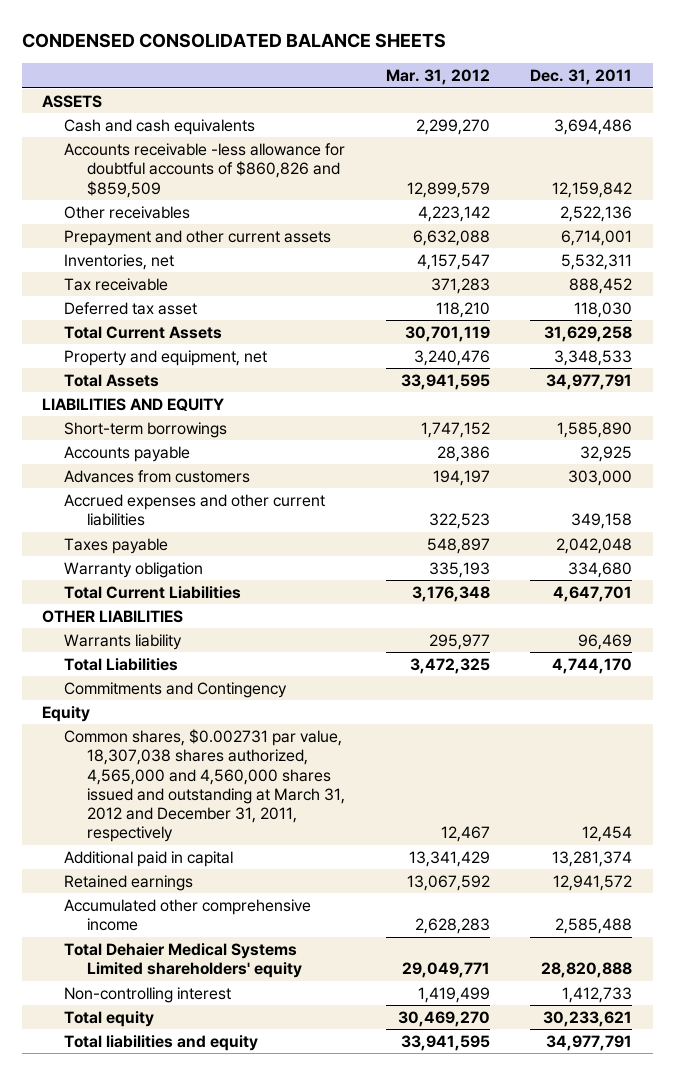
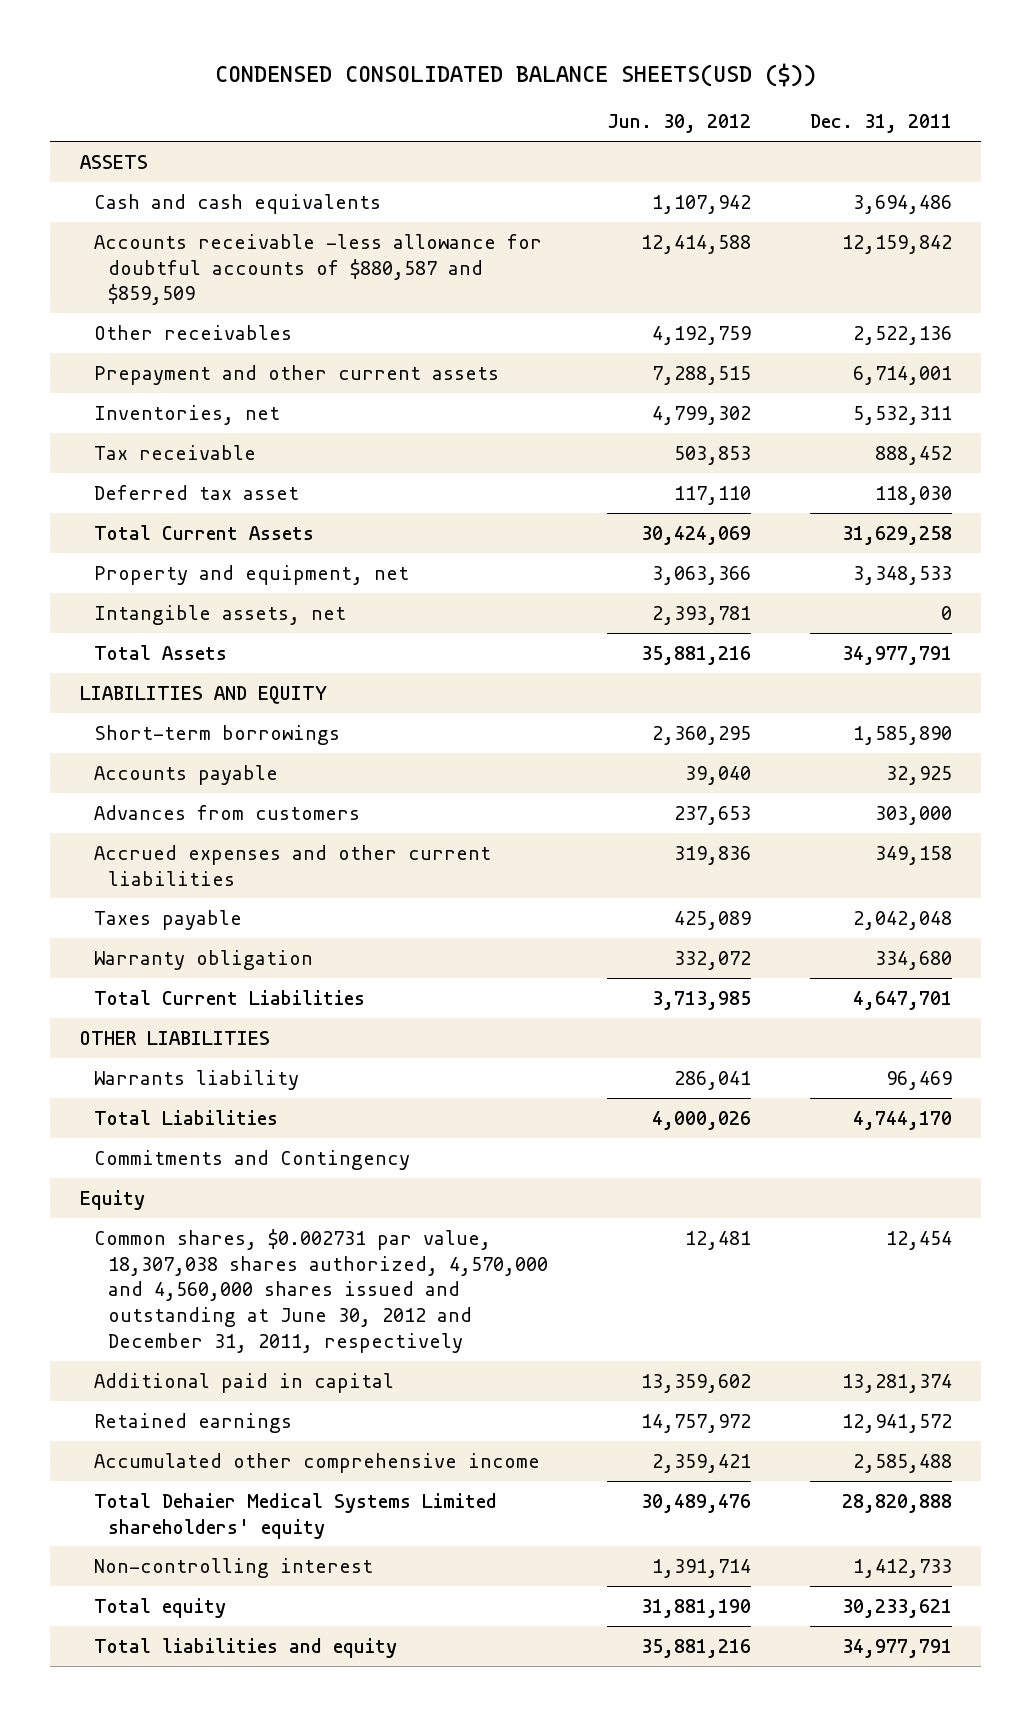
- CONDENSED CONSOLIDATED BALANCE SHEETS
+ CONDENSED CONSOLIDATED BALANCE SHEETS(USD ($))
- | Mar. 31, 2012 | Dec. 31, 2011
+ | Jun. 30, 2012 | Dec. 31, 2011
- Accounts receivable -less allowance for doubtful accounts of $860,826 and $859,509 | 12,899,579 | 12,159,842
+ Accounts receivable -less allowance for doubtful accounts of $880,587 and $859,509 | 12,414,588 | 12,159,842
+ Intangible assets, net | 2,393,781 | 0
- Common shares, $0.002731 par value, 18,307,038 shares authorized, 4,565,000 and 4,560,000 shares issued and outstanding at March 31, 2012 and December 31, 2011, respectively | 12,467 | 12,454
+ Common shares, $0.002731 par value, 18,307,038 shares authorized, 4,570,000 and 4,560,000 shares issued and outstanding at June 30, 2012 and December 31, 2011, respectively | 12,481 | 12,454

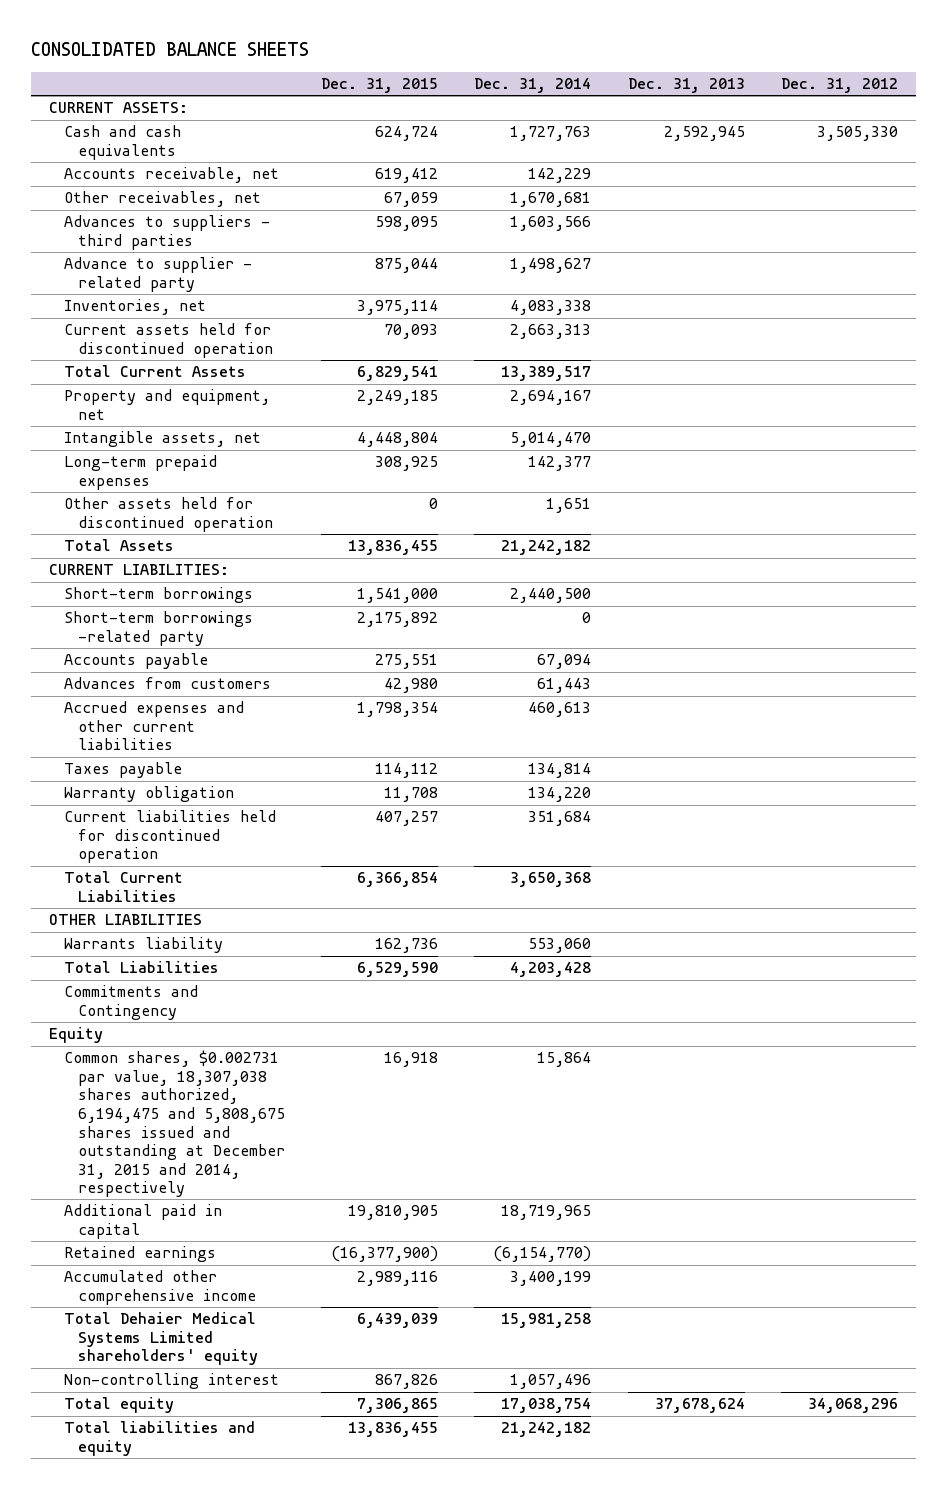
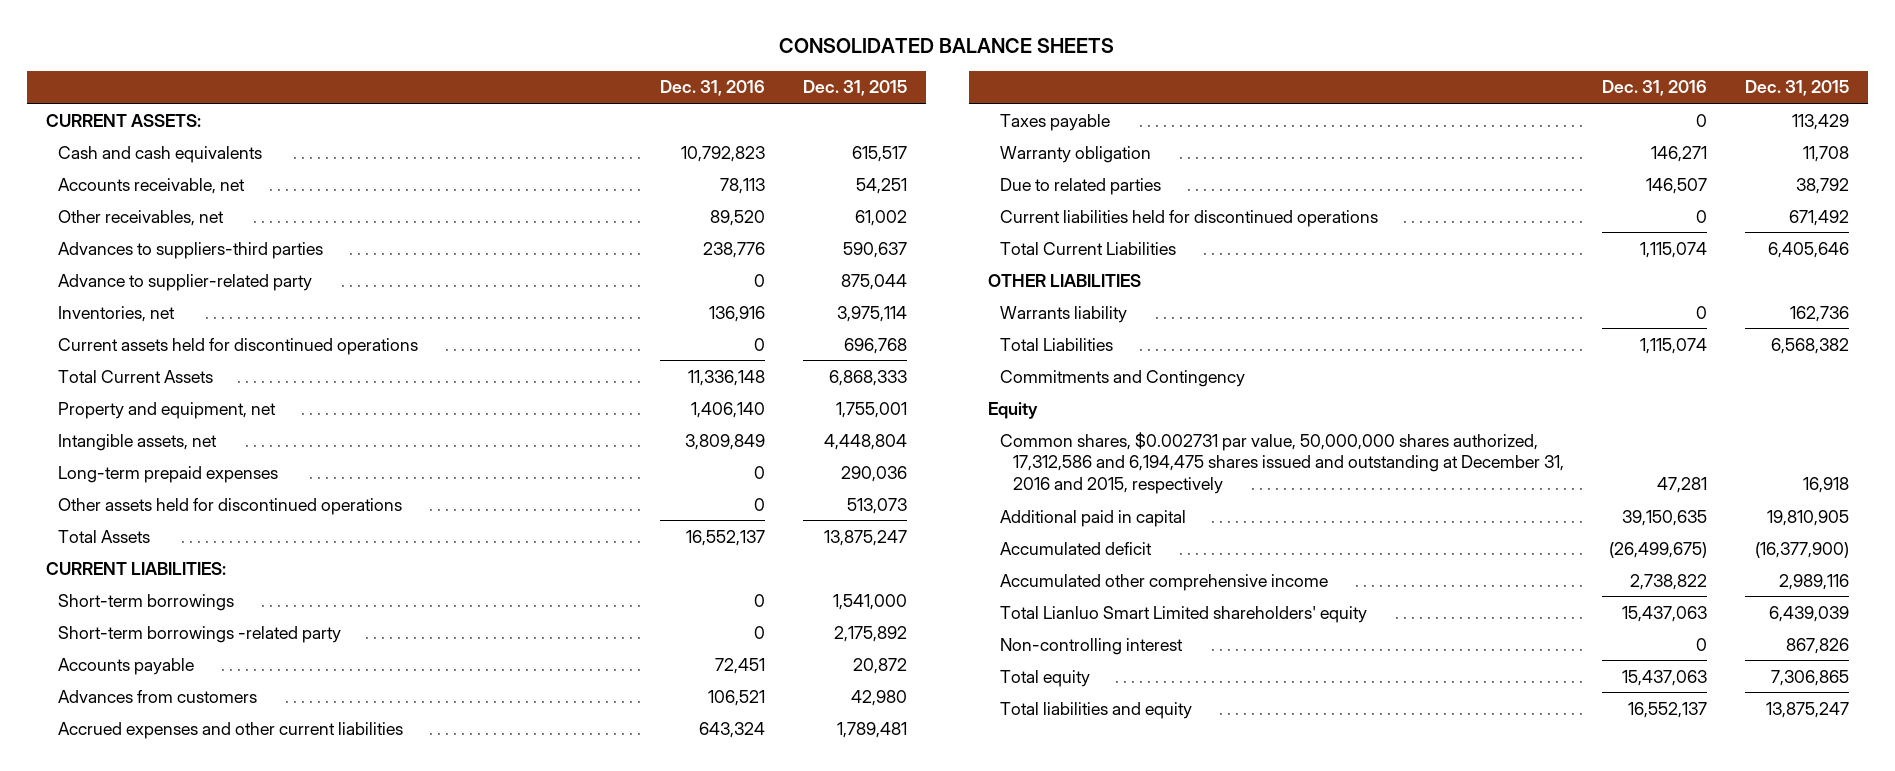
- | Dec. 31, 2015 | Dec. 31, 2014 | Dec. 31, 2013 | Dec. 31, 2012
+ | Dec. 31, 2016 | Dec. 31, 2015
- Cash and cash equivalents | 624,724 | 1,727,763 | 2,592,945 | 3,505,330
- Accounts receivable, net | 619,412 | 142,229 | |
- Other receivables, net | 67,059 | 1,670,681 | |
- Advances to suppliers - third parties | 598,095 | 1,603,566 | |
- Advance to supplier - related party | 875,044 | 1,498,627 | |
+ Cash and cash equivalents | 10,792,823 | 615,517
+ Accounts receivable, net | 78,113 | 54,251
+ Other receivables, net | 89,520 | 61,002
+ Advances to suppliers-third parties | 238,776 | 590,637
+ Advance to supplier-related party | 0 | 875,044
- Current assets held for discontinued operation | 70,093 | 2,663,313 | |
- Total Current Assets | 6,829,541 | 13,389,517 | |
- Property and equipment, net | 2,249,185 | 2,694,167 | |
+ Current assets held for discontinued operations | 0 | 696,768
+ Total Current Assets | 11,336,148 | 6,868,333
+ Property and equipment, net | 1,406,140 | 1,755,001
- Long-term prepaid expenses | 308,925 | 142,377 | |
- Other assets held for discontinued operation | 0 | 1,651 | |
- Total Assets | 13,836,455 | 21,242,182 | |
+ Long-term prepaid expenses | 0 | 290,036
+ Other assets held for discontinued operations | 0 | 513,073
+ Total Assets | 16,552,137 | 13,875,247
- Accounts payable | 275,551 | 67,094 | |
+ Accounts payable | 72,451 | 20,872
- Accrued expenses and other current liabilities | 1,798,354 | 460,613 | |
- Taxes payable | 114,112 | 134,814 | |
+ Accrued expenses and other current liabilities | 643,324 | 1,789,481
+ Taxes payable | 0 | 113,429
- Current liabilities held for discontinued operation | 407,257 | 351,684 | |
- Total Current Liabilities | 6,366,854 | 3,650,368 | |
+ Due to related parties | 146,507 | 38,792
+ Current liabilities held for discontinued operations | 0 | 671,492
+ Total Current Liabilities | 1,115,074 | 6,405,646
- Total Liabilities | 6,529,590 | 4,203,428 | |
+ Total Liabilities | 1,115,074 | 6,568,382
- Common shares, $0.002731 par value, 18,307,038 shares authorized, 6,194,475 and 5,808,675 shares issued and outstanding at December 31, 2015 and 2014, respectively | 16,918 | 15,864 | |
+ Common shares, $0.002731 par value, 50,000,000 shares authorized, 17,312,586 and 6,194,475 shares issued and outstanding at December 31, 2016 and 2015, respectively | 47,281 | 16,918
- Retained earnings | (16,377,900) | (6,154,770) | |
+ Accumulated deficit | (26,499,675) | (16,377,900)
- Total Dehaier Medical Systems Limited shareholders' equity | 6,439,039 | 15,981,258 | |
+ Total Lianluo Smart Limited shareholders' equity | 15,437,063 | 6,439,039
- Total liabilities and equity | 13,836,455 | 21,242,182 | |
+ Total liabilities and equity | 16,552,137 | 13,875,247

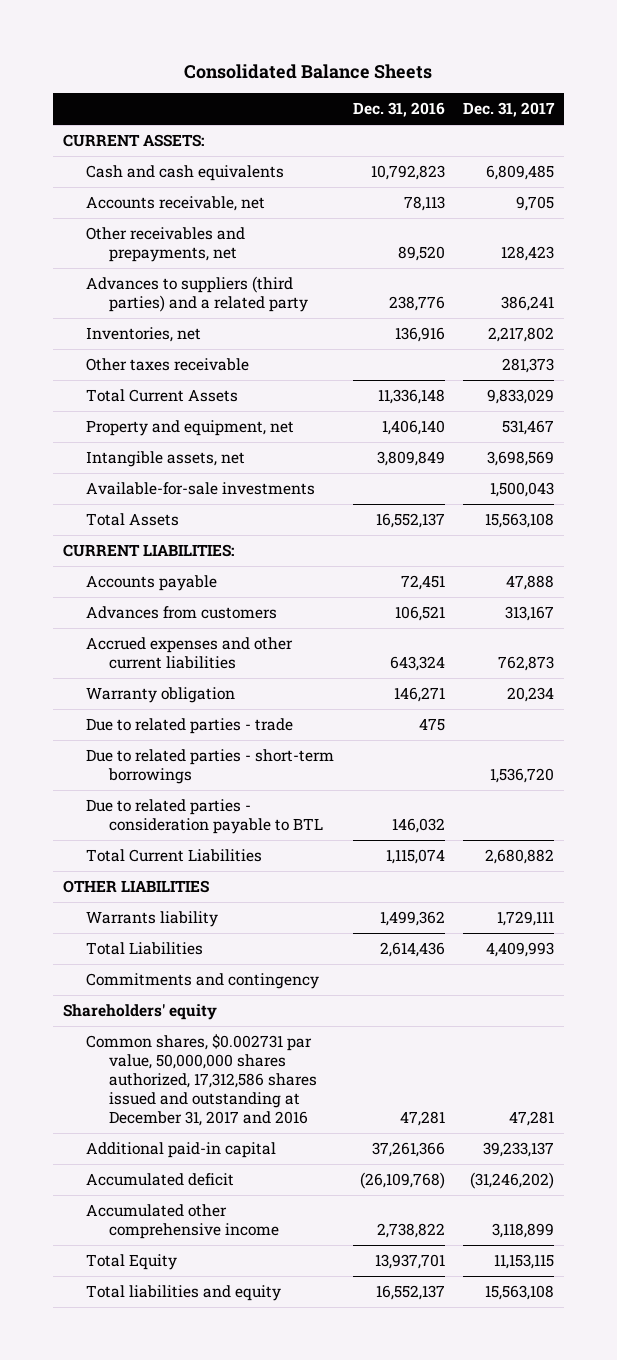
- CONSOLIDATED BALANCE SHEETS
+ Consolidated Balance Sheets
- | Dec. 31, 2016 | Dec. 31, 2015
+ | Dec. 31, 2016 | Dec. 31, 2017
- Other receivables, net | 89,520 | 61,002
- Advances to suppliers-third parties | 238,776 | 590,637
- Advance to supplier-related party | 0 | 875,044
+ Other receivables and prepayments, net | 89,520 | 128,423
+ Advances to suppliers (third parties) and a related party | 238,776 | 386,241
- Current assets held for discontinued operations | 0 | 696,768
+ Other taxes receivable | | 281,373
- Long-term prepaid expenses | 0 | 290,036
- Other assets held for discontinued operations | 0 | 513,073
+ Available-for-sale investments | | 1,500,043
- Short-term borrowings | 0 | 1,541,000
- Short-term borrowings -related party | 0 | 2,175,892
- Taxes payable | 0 | 113,429
- Due to related parties | 146,507 | 38,792
- Current liabilities held for discontinued operations | 0 | 671,492
+ Due to related parties - trade | 475 |
+ Due to related parties - short-term borrowings | | 1,536,720
+ Due to related parties - consideration payable to BTL | 146,032 |
- Warrants liability | 0 | 162,736
- Total Liabilities | 1,115,074 | 6,568,382
- Commitments and Contingency
- Equity
- Common shares, $0.002731 par value, 50,000,000 shares authorized, 17,312,586 and 6,194,475 shares issued and outstanding at December 31, 2016 and 2015, respectively | 47,281 | 16,918
- Additional paid in capital | 39,150,635 | 19,810,905
- Accumulated deficit | (26,499,675) | (16,377,900)
+ Warrants liability | 1,499,362 | 1,729,111
+ Total Liabilities | 2,614,436 | 4,409,993
+ Commitments and contingency
+ Shareholders' equity
+ Common shares, $0.002731 par value, 50,000,000 shares authorized, 17,312,586 shares issued and outstanding at December 31, 2017 and 2016 | 47,281 | 47,281
+ Additional paid-in capital | 37,261,366 | 39,233,137
+ Accumulated deficit | (26,109,768) | (31,246,202)
- Total Lianluo Smart Limited shareholders' equity | 15,437,063 | 6,439,039
- Non-controlling interest | 0 | 867,826
- Total equity | 15,437,063 | 7,306,865
+ Total Equity | 13,937,701 | 11,153,115

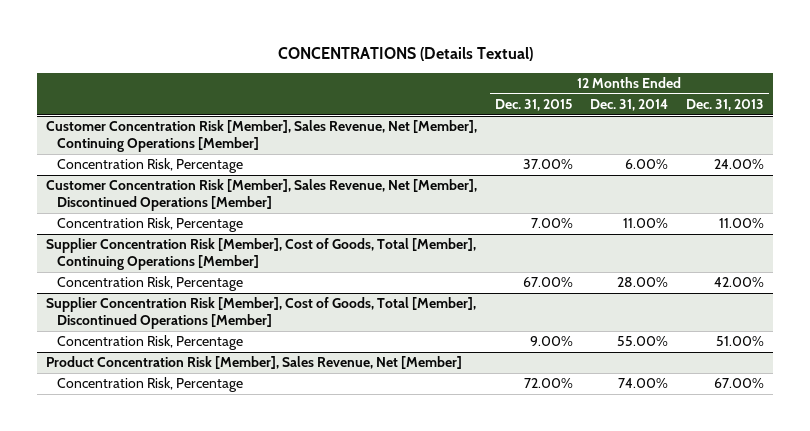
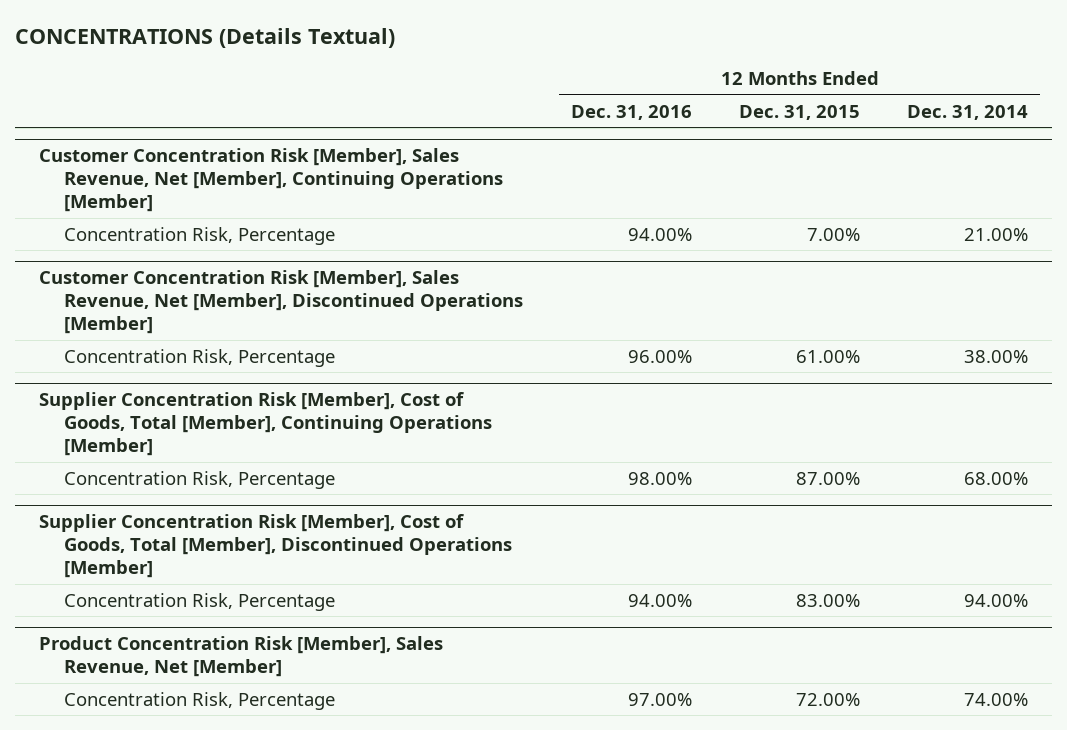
- | 12 Months Ended Dec. 31, 2015 | 12 Months Ended Dec. 31, 2014 | 12 Months Ended Dec. 31, 2013
+ | 12 Months Ended Dec. 31, 2016 | 12 Months Ended Dec. 31, 2015 | 12 Months Ended Dec. 31, 2014
@ Customer Concentration Risk [Member], Sales Revenue, Net [Member], Continuing Operations [Member]
- Concentration Risk, Percentage | 37.00% | 6.00% | 24.00%
+ Concentration Risk, Percentage | 94.00% | 7.00% | 21.00%
@ Customer Concentration Risk [Member], Sales Revenue, Net [Member], Discontinued Operations [Member]
- Concentration Risk, Percentage | 7.00% | 11.00% | 11.00%
+ Concentration Risk, Percentage | 96.00% | 61.00% | 38.00%
@ Supplier Concentration Risk [Member], Cost of Goods, Total [Member], Continuing Operations [Member]
- Concentration Risk, Percentage | 67.00% | 28.00% | 42.00%
+ Concentration Risk, Percentage | 98.00% | 87.00% | 68.00%
@ Supplier Concentration Risk [Member], Cost of Goods, Total [Member], Discontinued Operations [Member]
- Concentration Risk, Percentage | 9.00% | 55.00% | 51.00%
+ Concentration Risk, Percentage | 94.00% | 83.00% | 94.00%

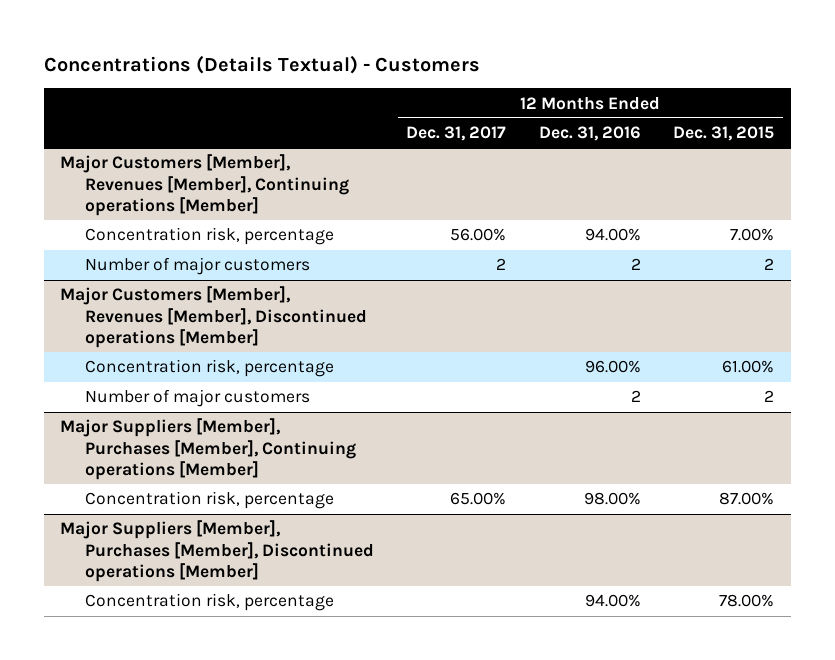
- CONCENTRATIONS (Details Textual)
+ Concentrations (Details Textual) - Customers
- | 12 Months Ended Dec. 31, 2016 | 12 Months Ended Dec. 31, 2015 | 12 Months Ended Dec. 31, 2014
+ | 12 Months Ended Dec. 31, 2017 | 12 Months Ended Dec. 31, 2016 | 12 Months Ended Dec. 31, 2015
- Customer Concentration Risk [Member], Sales Revenue, Net [Member], Continuing Operations [Member]
- Concentration Risk, Percentage | 94.00% | 7.00% | 21.00%
- Customer Concentration Risk [Member], Sales Revenue, Net [Member], Discontinued Operations [Member]
- Concentration Risk, Percentage | 96.00% | 61.00% | 38.00%
- Supplier Concentration Risk [Member], Cost of Goods, Total [Member], Continuing Operations [Member]
- Concentration Risk, Percentage | 98.00% | 87.00% | 68.00%
- Supplier Concentration Risk [Member], Cost of Goods, Total [Member], Discontinued Operations [Member]
- Concentration Risk, Percentage | 94.00% | 83.00% | 94.00%
- Product Concentration Risk [Member], Sales Revenue, Net [Member]
- Concentration Risk, Percentage | 97.00% | 72.00% | 74.00%
+ Major Customers [Member], Revenues [Member], Continuing operations [Member]
+ Concentration risk, percentage | 56.00% | 94.00% | 7.00%
+ Number of major customers | 2 | 2 | 2
+ Major Customers [Member], Revenues [Member], Discontinued operations [Member]
+ Concentration risk, percentage | | 96.00% | 61.00%
+ Number of major customers | | 2 | 2
+ Major Suppliers [Member], Purchases [Member], Continuing operations [Member]
+ Concentration risk, percentage | 65.00% | 98.00% | 87.00%
+ Major Suppliers [Member], Purchases [Member], Discontinued operations [Member]
+ Concentration risk, percentage | | 94.00% | 78.00%

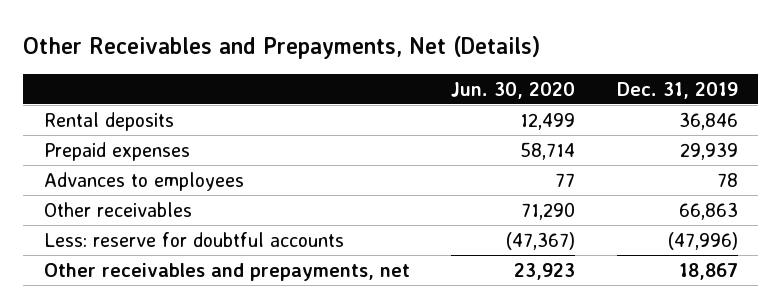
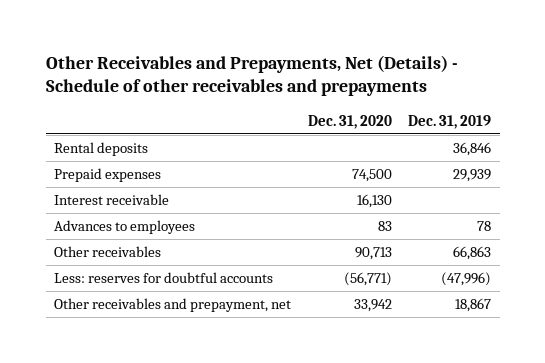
- Other Receivables and Prepayments, Net (Details)
+ Other Receivables and Prepayments, Net (Details) - Schedule of other receivables and prepayments
- | Jun. 30, 2020 | Dec. 31, 2019
+ | Dec. 31, 2020 | Dec. 31, 2019
+ Interest receivable | 16,130 |
- Less: reserve for doubtful accounts | (47,367) | (47,996)
- Other receivables and prepayments, net | 23,923 | 18,867
+ Less: reserves for doubtful accounts | (56,771) | (47,996)
+ Other receivables and prepayment, net | 33,942 | 18,867

